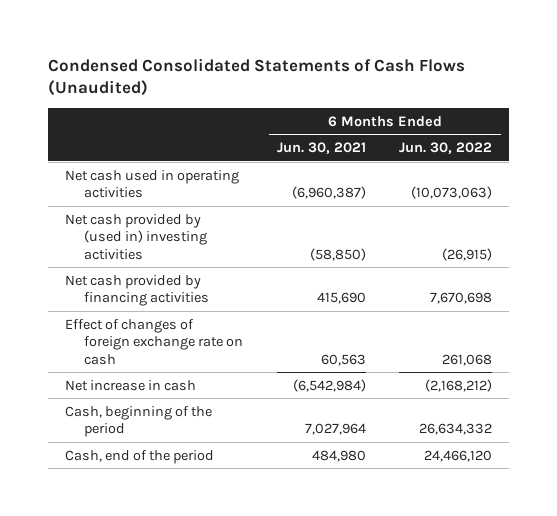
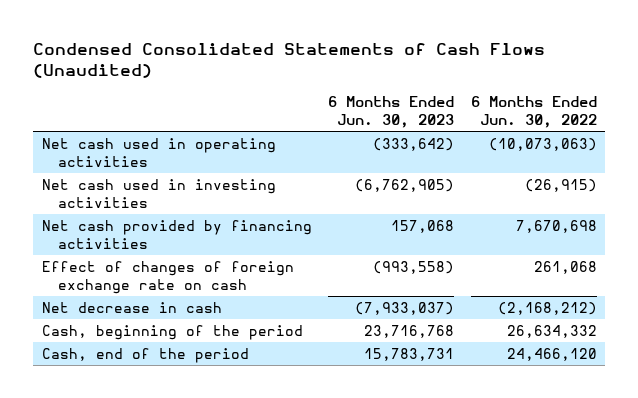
- | 6 Months Ended Jun. 30, 2021 | 6 Months Ended Jun. 30, 2022
+ | 6 Months Ended Jun. 30, 2023 | 6 Months Ended Jun. 30, 2022
- Net cash provided by (used in) investing activities | (58,850) | (26,915)
+ Net cash used in investing activities | (6,762,905) | (26,915)
- Net increase in cash | (6,542,984) | (2,168,212)
+ Net decrease in cash | (7,933,037) | (2,168,212)

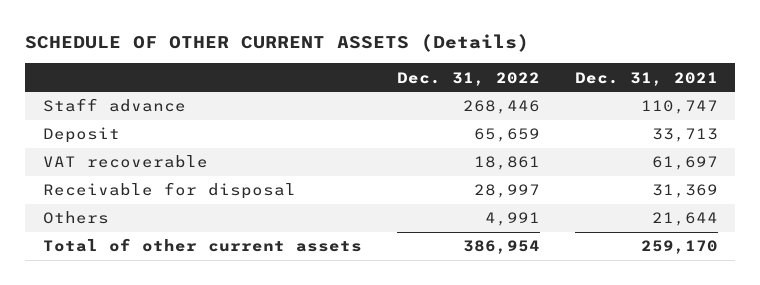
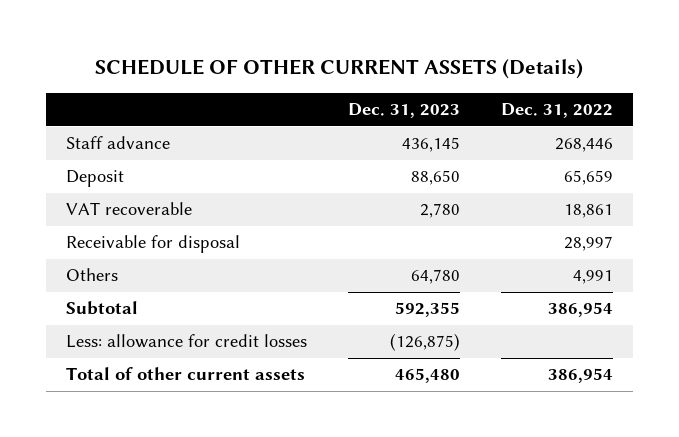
- | Dec. 31, 2022 | Dec. 31, 2021
+ | Dec. 31, 2023 | Dec. 31, 2022
+ Subtotal | 592,355 | 386,954
+ Less: allowance for credit losses | (126,875) |

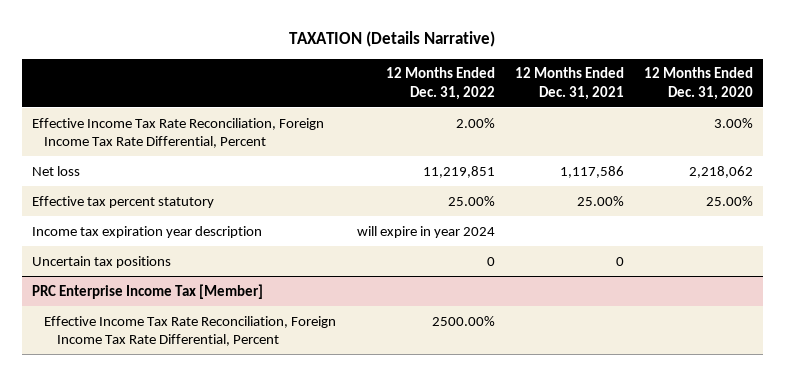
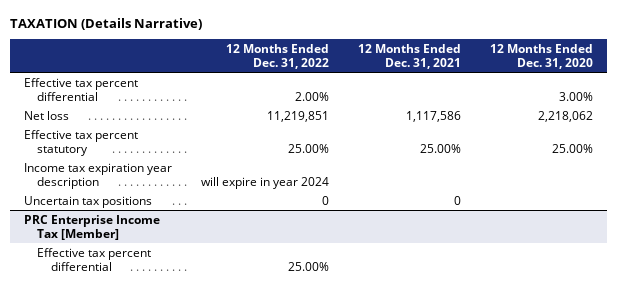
- Effective Income Tax Rate Reconciliation, Foreign Income Tax Rate Differential, Percent | 2.00% | | 3.00%
+ Effective tax percent differential | 2.00% | | 3.00%
@ PRC Enterprise Income Tax [Member]
- Effective Income Tax Rate Reconciliation, Foreign Income Tax Rate Differential, Percent | 2500.00% | |
+ Effective tax percent differential | 25.00% | |

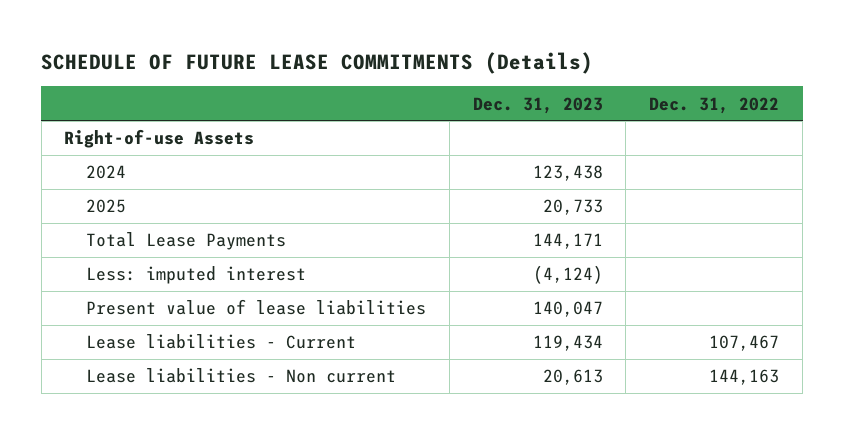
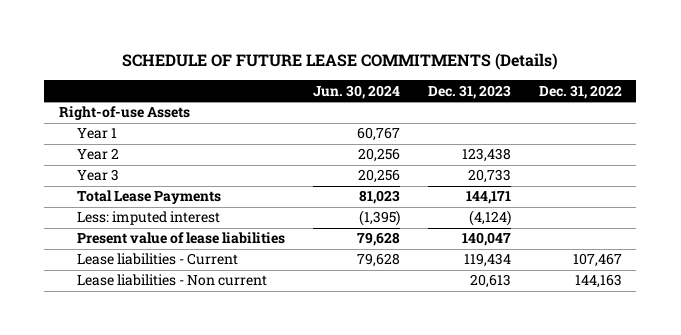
- | Dec. 31, 2023 | Dec. 31, 2022
+ | Jun. 30, 2024 | Dec. 31, 2023 | Dec. 31, 2022
- 2024 | 123,438 |
- 2025 | 20,733 |
+ Year 1 | 60,767 | |
+ Year 2 | 20,256 | 123,438 |
+ Year 3 | 20,256 | 20,733 |

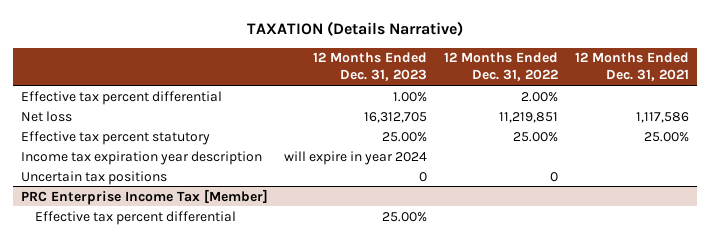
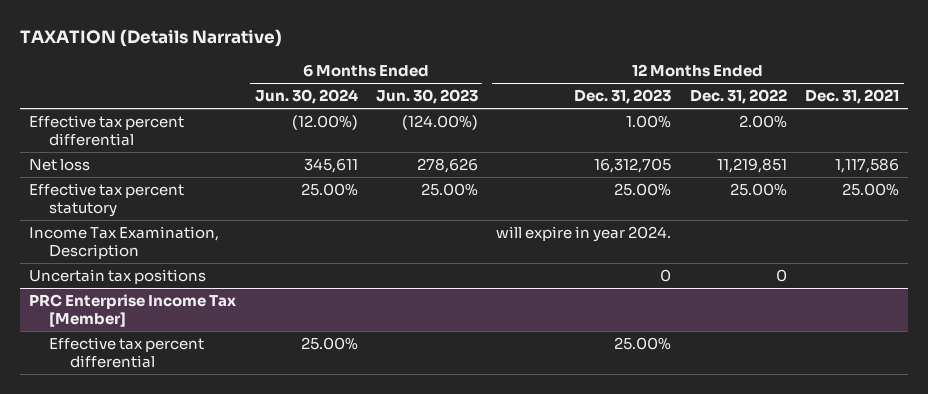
- | 12 Months Ended Dec. 31, 2023 | 12 Months Ended Dec. 31, 2022 | 12 Months Ended Dec. 31, 2021
+ | 6 Months Ended Jun. 30, 2024 | 6 Months Ended Jun. 30, 2023 | 12 Months Ended Dec. 31, 2023 | 12 Months Ended Dec. 31, 2022 | 12 Months Ended Dec. 31, 2021
- Income tax expiration year description | will expire in year 2024 | |
+ Income Tax Examination, Description | | | will expire in year 2024. | |

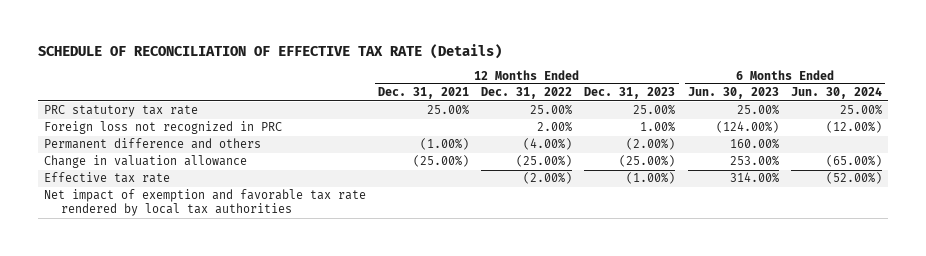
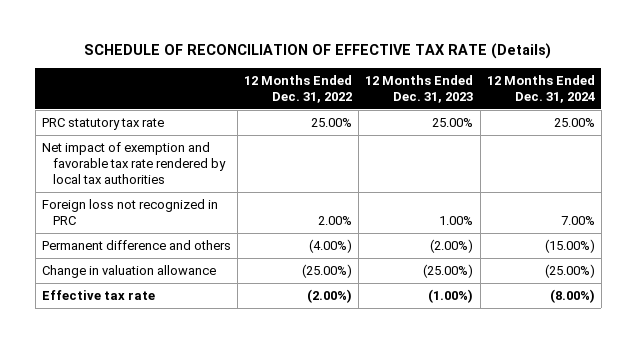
- | 12 Months Ended Dec. 31, 2021 | 12 Months Ended Dec. 31, 2022 | 12 Months Ended Dec. 31, 2023 | 6 Months Ended Jun. 30, 2023 | 6 Months Ended Jun. 30, 2024
+ | 12 Months Ended Dec. 31, 2022 | 12 Months Ended Dec. 31, 2023 | 12 Months Ended Dec. 31, 2024
moved up: Net impact of exemption and favorable tax rate rendered by local tax authorities

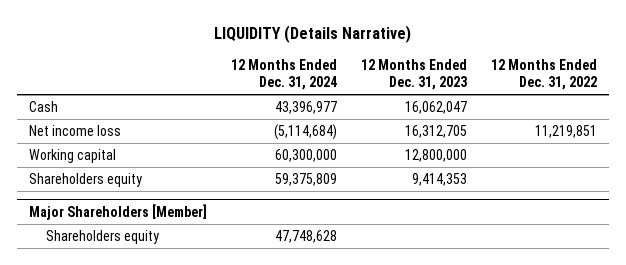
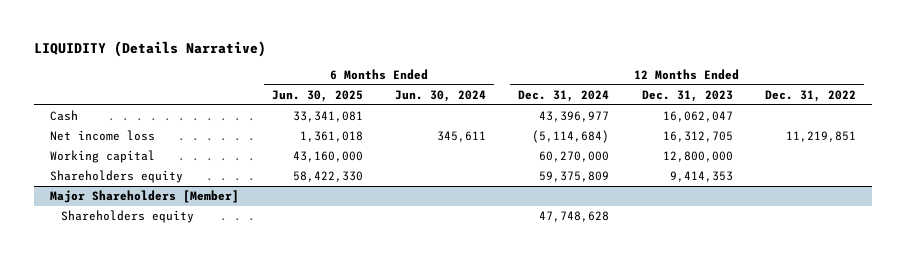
- | 12 Months Ended Dec. 31, 2024 | 12 Months Ended Dec. 31, 2023 | 12 Months Ended Dec. 31, 2022
+ | 6 Months Ended Jun. 30, 2025 | 6 Months Ended Jun. 30, 2024 | 12 Months Ended Dec. 31, 2024 | 12 Months Ended Dec. 31, 2023 | 12 Months Ended Dec. 31, 2022
- Working capital | 60,300,000 | 12,800,000 |
+ Working capital | 43,160,000 | | 60,270,000 | 12,800,000 |

